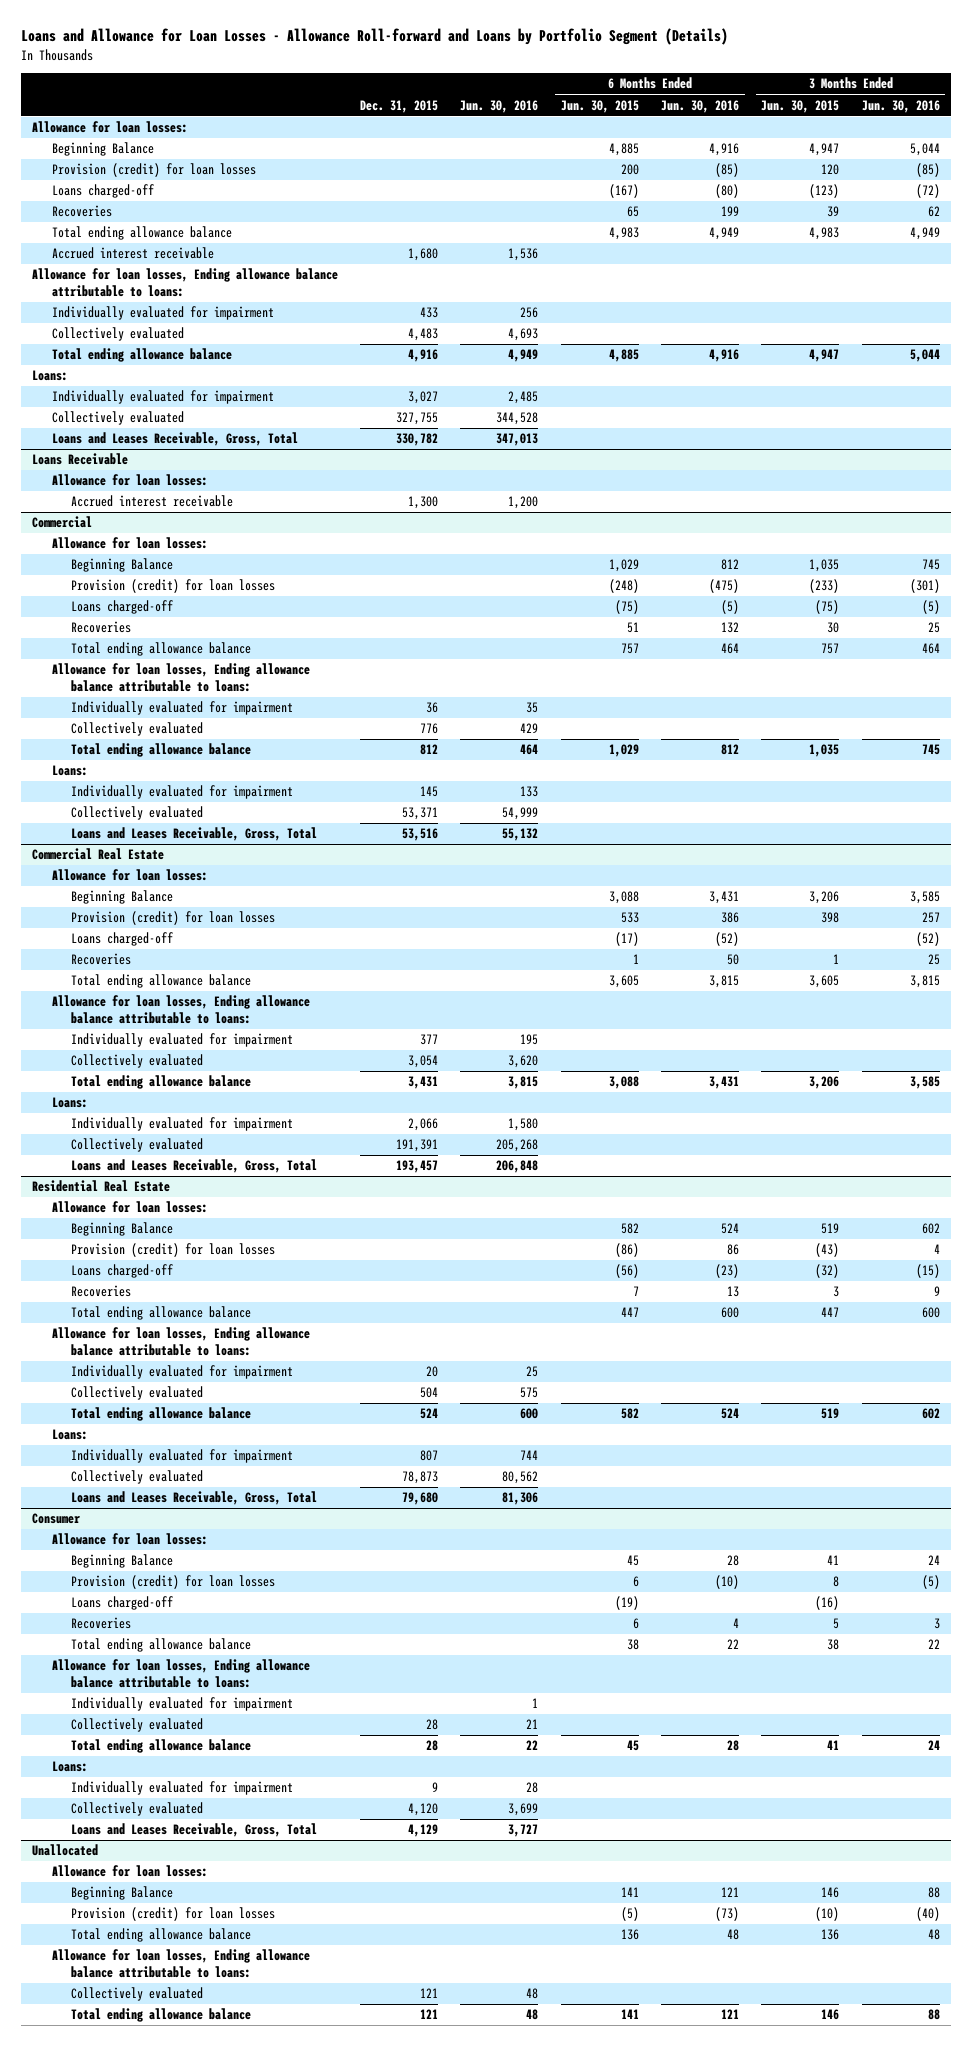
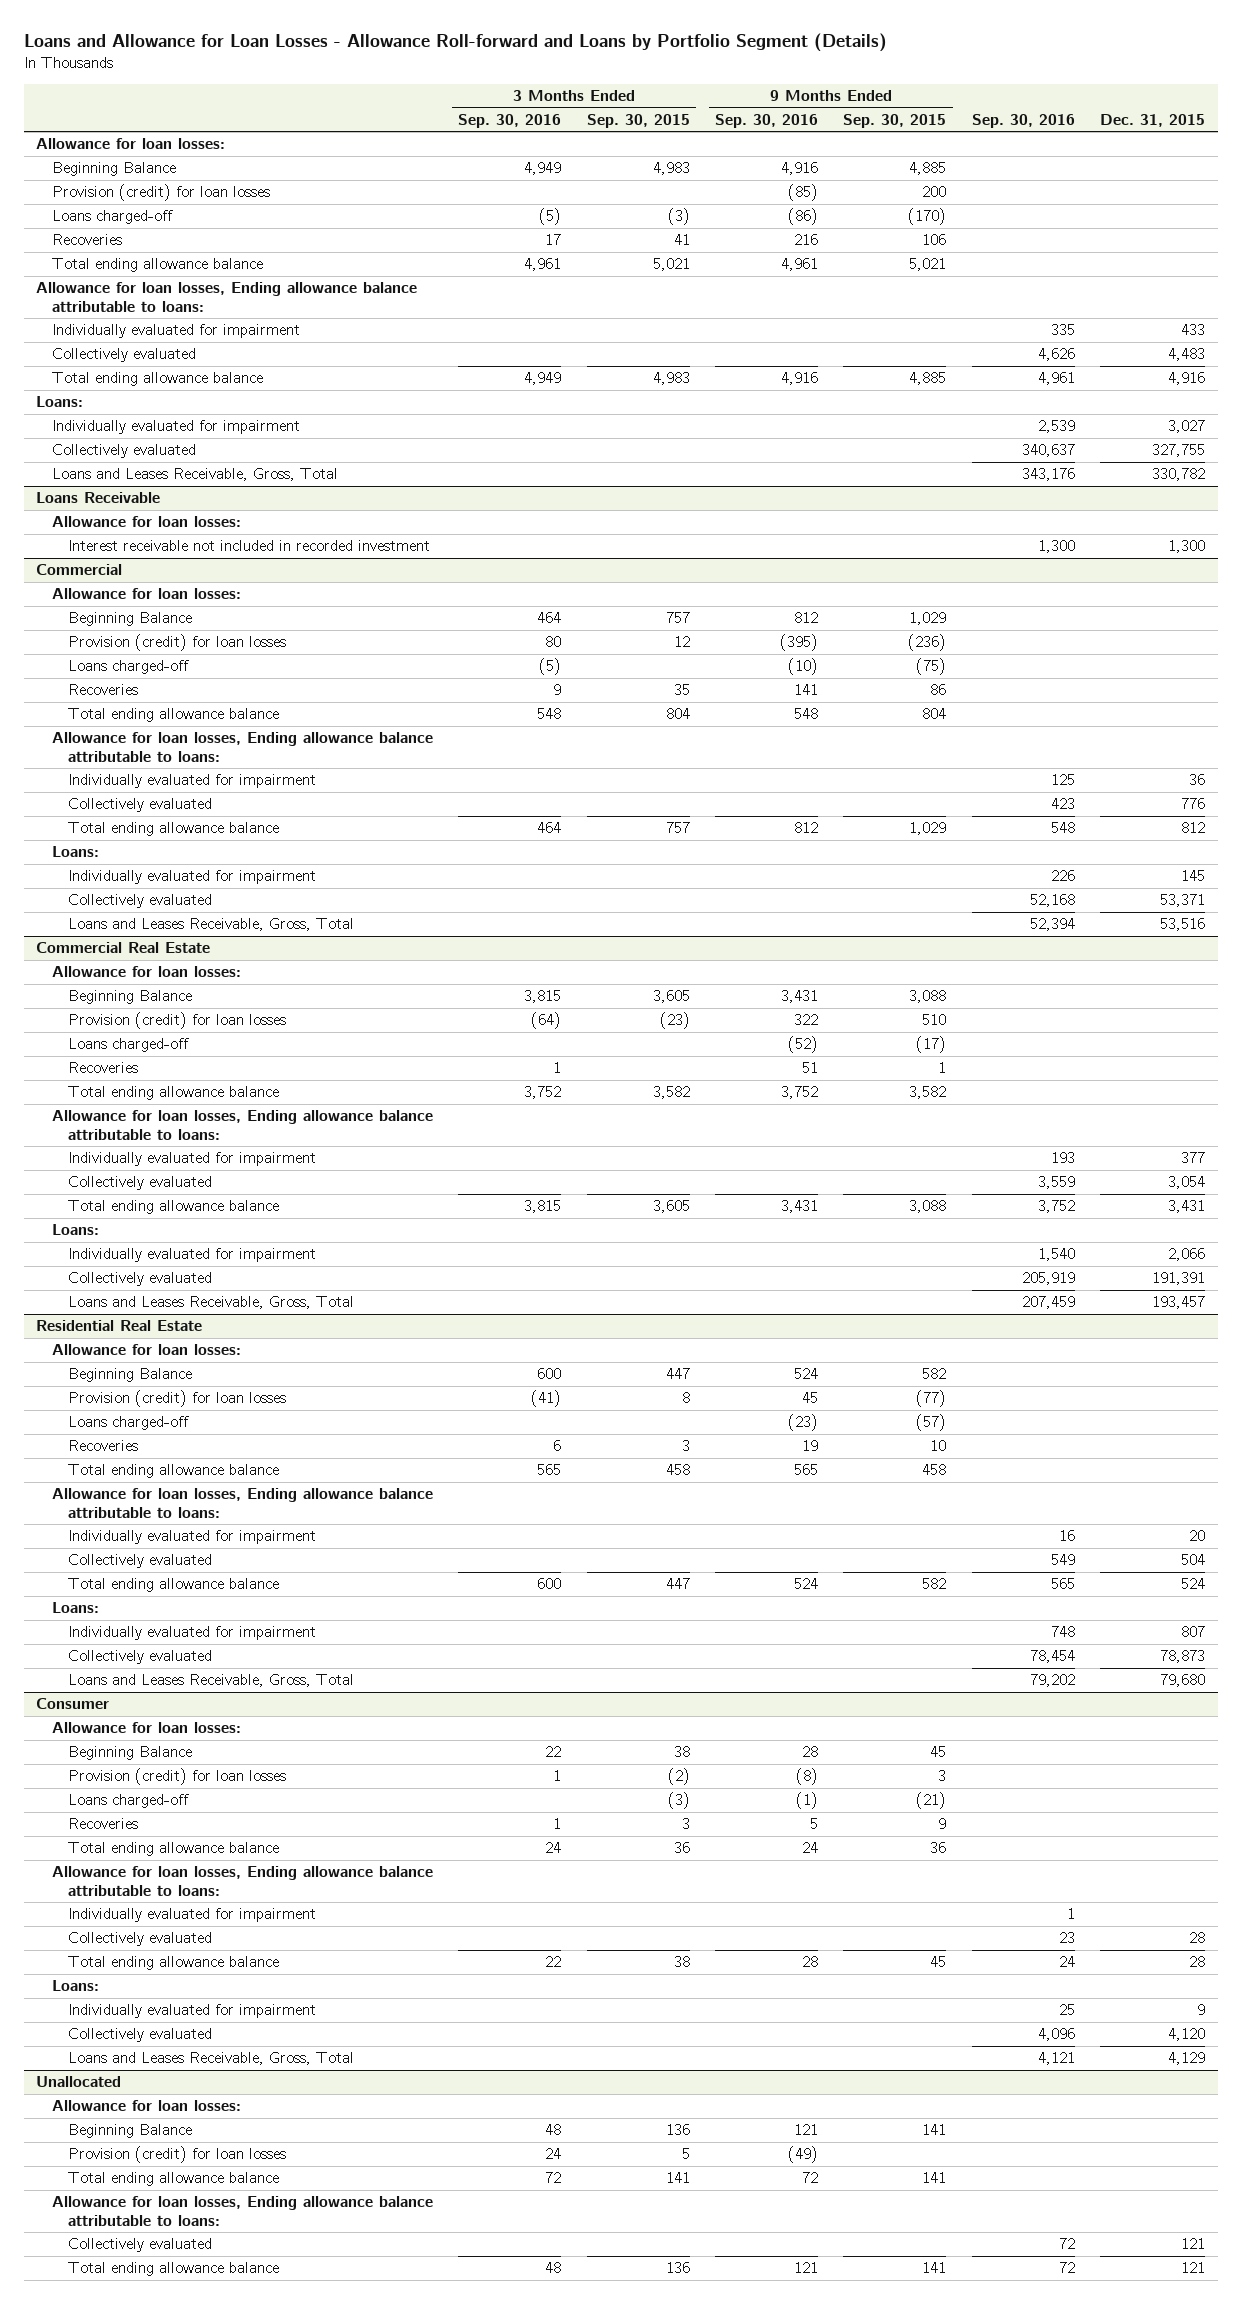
- | Dec. 31, 2015 | Jun. 30, 2016 | 6 Months Ended Jun. 30, 2015 | 6 Months Ended Jun. 30, 2016 | 3 Months Ended Jun. 30, 2015 | 3 Months Ended Jun. 30, 2016
+ | 3 Months Ended Sep. 30, 2016 | 3 Months Ended Sep. 30, 2015 | 9 Months Ended Sep. 30, 2016 | 9 Months Ended Sep. 30, 2015 | Sep. 30, 2016 | Dec. 31, 2015
- Accrued interest receivable | 1,680 | 1,536 | | | |
@ Loans Receivable
- Accrued interest receivable | 1,300 | 1,200 | | | |
+ Interest receivable not included in recorded investment | | | | | 1,300 | 1,300

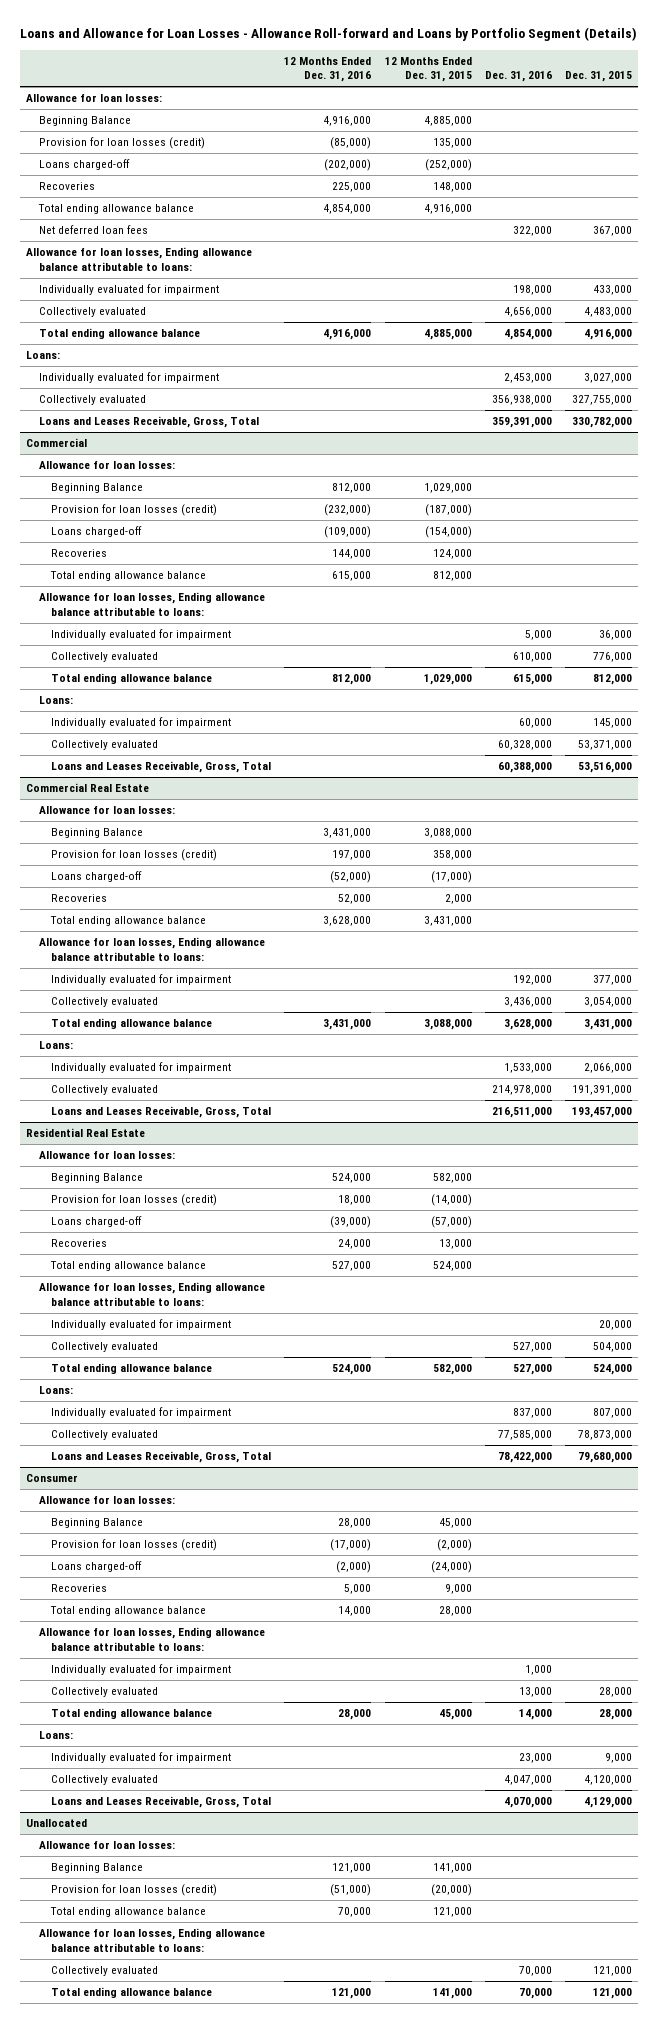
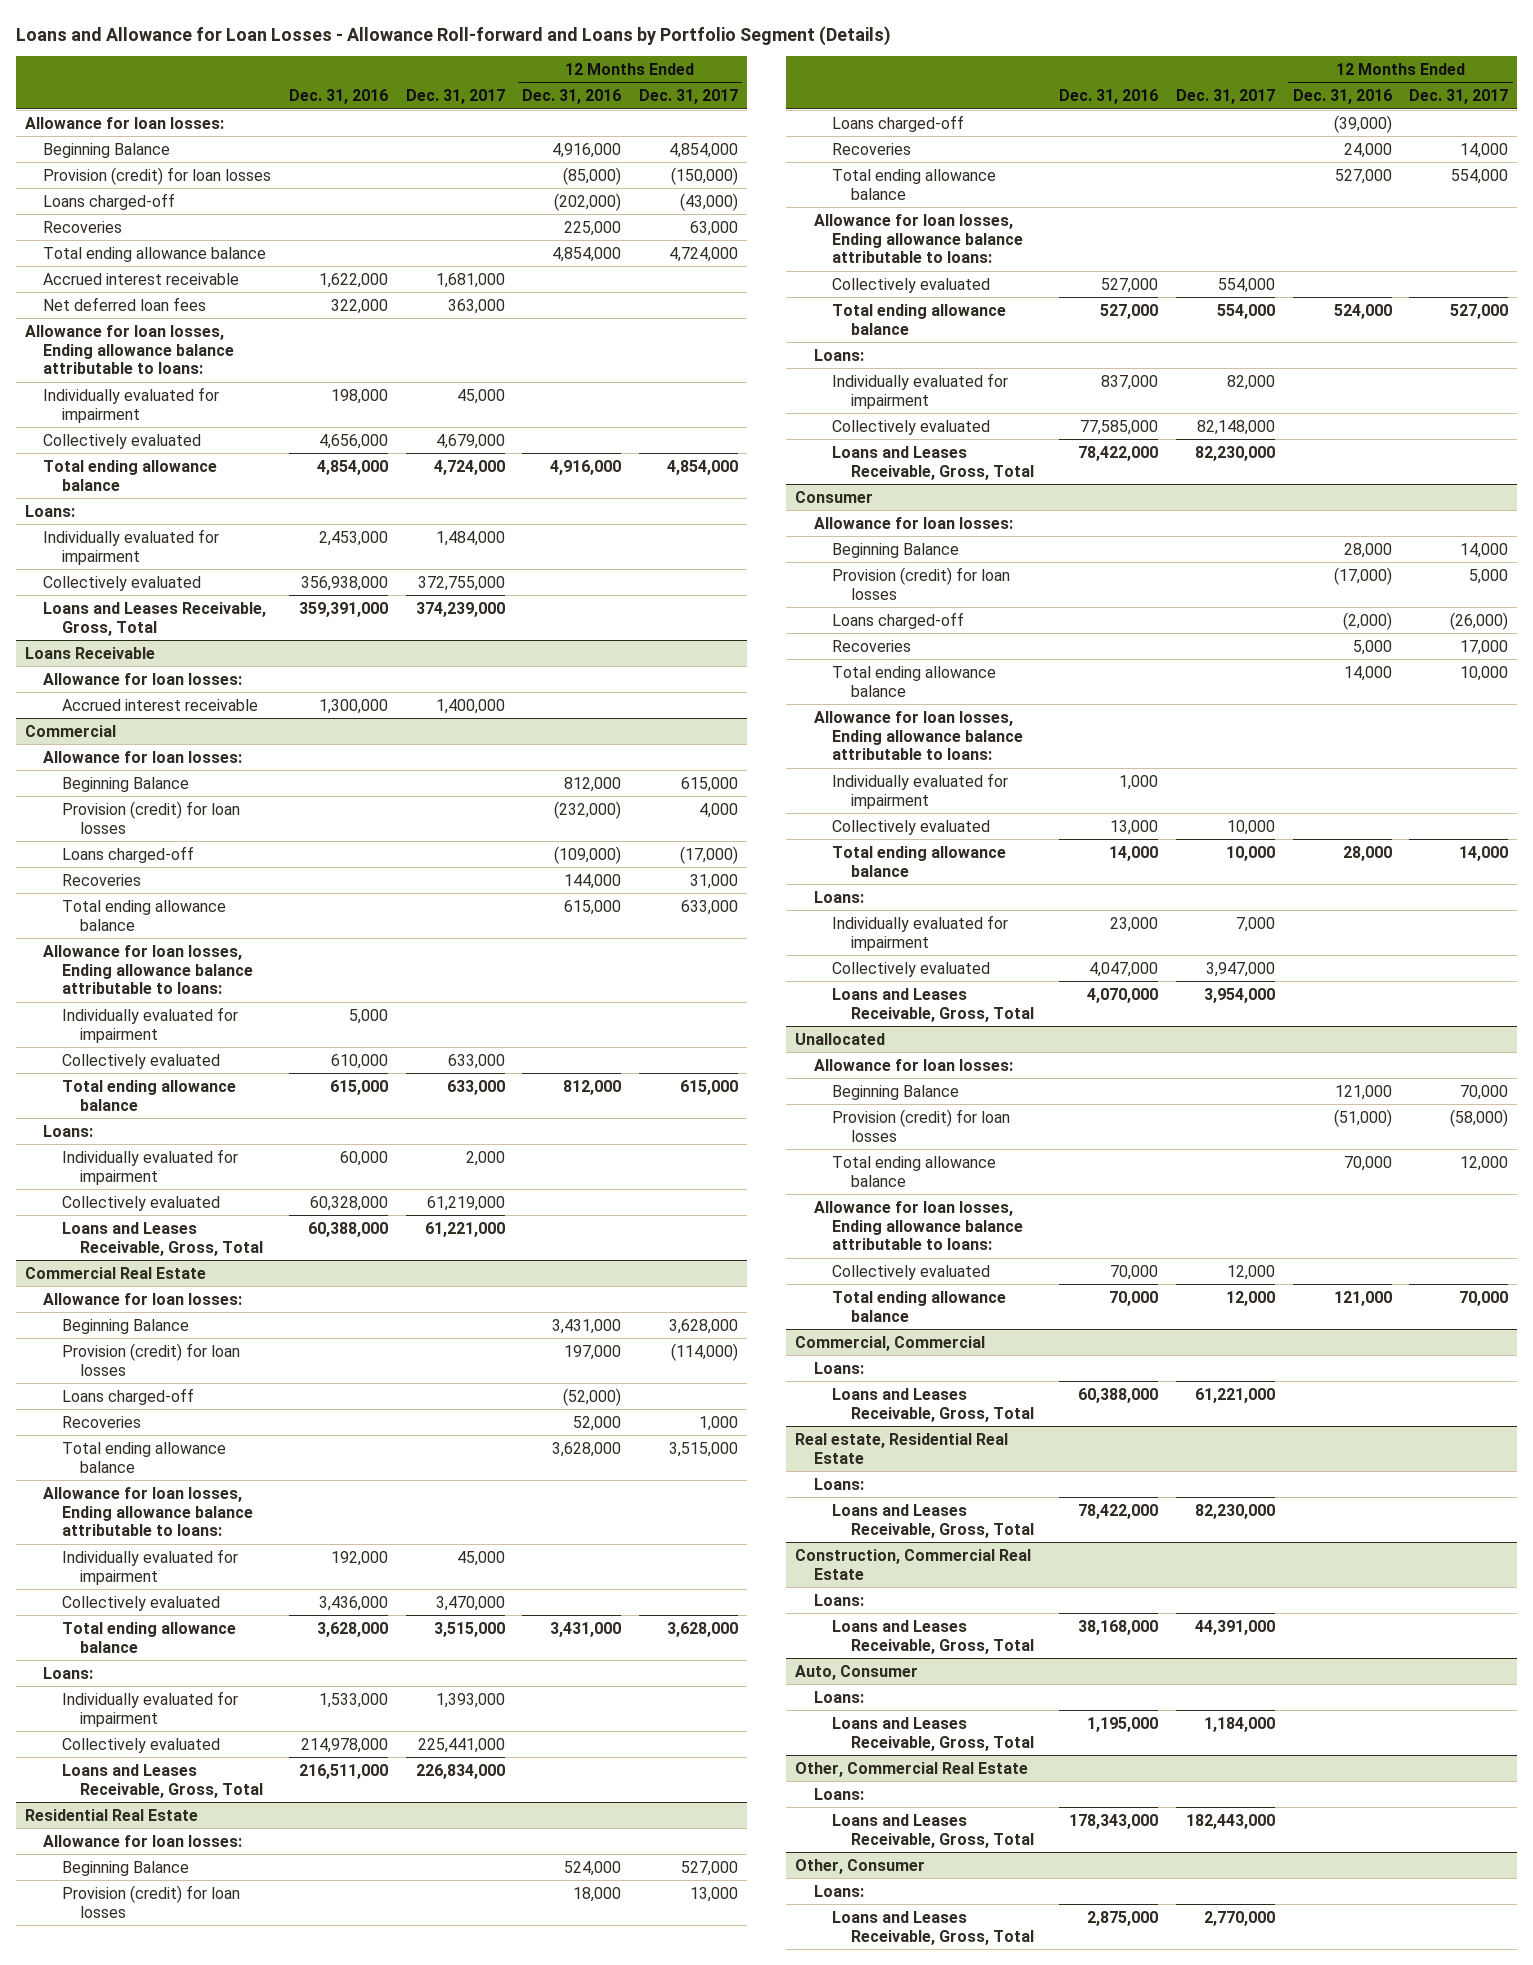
- | 12 Months Ended Dec. 31, 2016 | 12 Months Ended Dec. 31, 2015 | Dec. 31, 2016 | Dec. 31, 2015
+ | Dec. 31, 2016 | Dec. 31, 2017 | 12 Months Ended Dec. 31, 2016 | 12 Months Ended Dec. 31, 2017
- Provision for loan losses (credit) | (85,000) | 135,000 | |
+ Provision (credit) for loan losses | | | (85,000) | (150,000)
+ Accrued interest receivable | 1,622,000 | 1,681,000 | |
+ Loans Receivable
+ Allowance for loan losses:
+ Accrued interest receivable | 1,300,000 | 1,400,000 | |
@ Commercial
- Provision for loan losses (credit) | (232,000) | (187,000) | |
+ Provision (credit) for loan losses | | | (232,000) | 4,000
@ Commercial Real Estate
- Provision for loan losses (credit) | 197,000 | 358,000 | |
+ Provision (credit) for loan losses | | | 197,000 | (114,000)
@ Residential Real Estate
- Provision for loan losses (credit) | 18,000 | (14,000) | |
+ Provision (credit) for loan losses | | | 18,000 | 13,000
- Individually evaluated for impairment | | | | 20,000
@ Consumer
- Provision for loan losses (credit) | (17,000) | (2,000) | |
+ Provision (credit) for loan losses | | | (17,000) | 5,000
@ Unallocated
- Provision for loan losses (credit) | (51,000) | (20,000) | |
+ Provision (credit) for loan losses | | | (51,000) | (58,000)
+ Commercial, Commercial
+ Loans:
+ Loans and Leases Receivable, Gross, Total | 60,388,000 | 61,221,000 | |
+ Real estate, Residential Real Estate
+ Loans:
+ Loans and Leases Receivable, Gross, Total | 78,422,000 | 82,230,000 | |
+ Construction, Commercial Real Estate
+ Loans:
+ Loans and Leases Receivable, Gross, Total | 38,168,000 | 44,391,000 | |
+ Auto, Consumer
+ Loans:
+ Loans and Leases Receivable, Gross, Total | 1,195,000 | 1,184,000 | |
+ Other, Commercial Real Estate
+ Loans:
+ Loans and Leases Receivable, Gross, Total | 178,343,000 | 182,443,000 | |
+ Other, Consumer
+ Loans:
+ Loans and Leases Receivable, Gross, Total | 2,875,000 | 2,770,000 | |

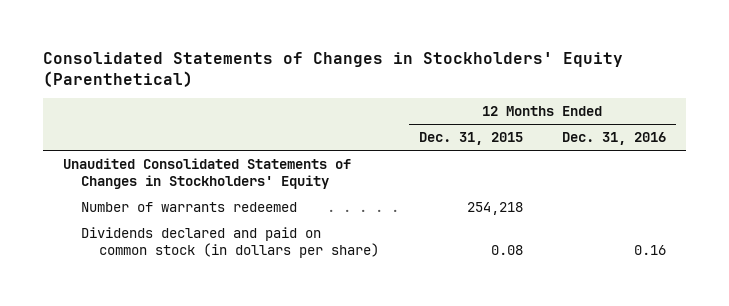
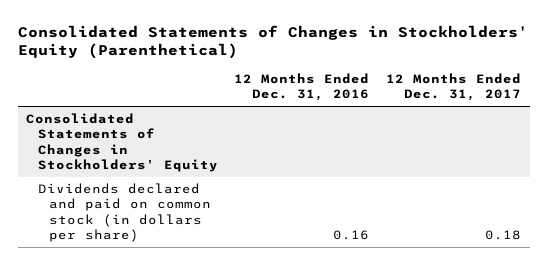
- | 12 Months Ended Dec. 31, 2015 | 12 Months Ended Dec. 31, 2016
+ | 12 Months Ended Dec. 31, 2016 | 12 Months Ended Dec. 31, 2017
- Unaudited Consolidated Statements of Changes in Stockholders' Equity
- Number of warrants redeemed | 254,218 |
+ Consolidated Statements of Changes in Stockholders' Equity

